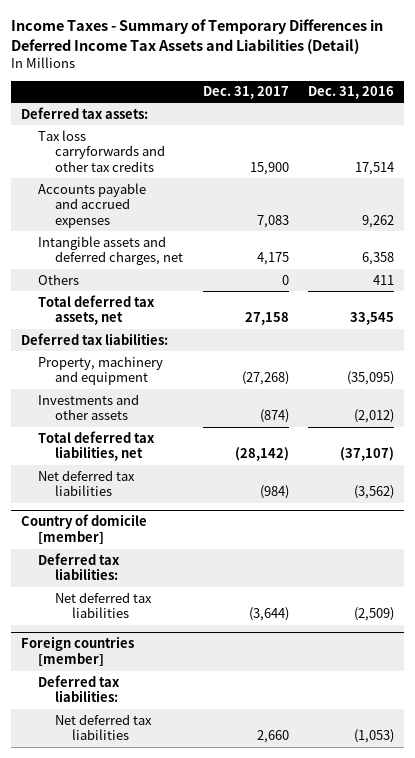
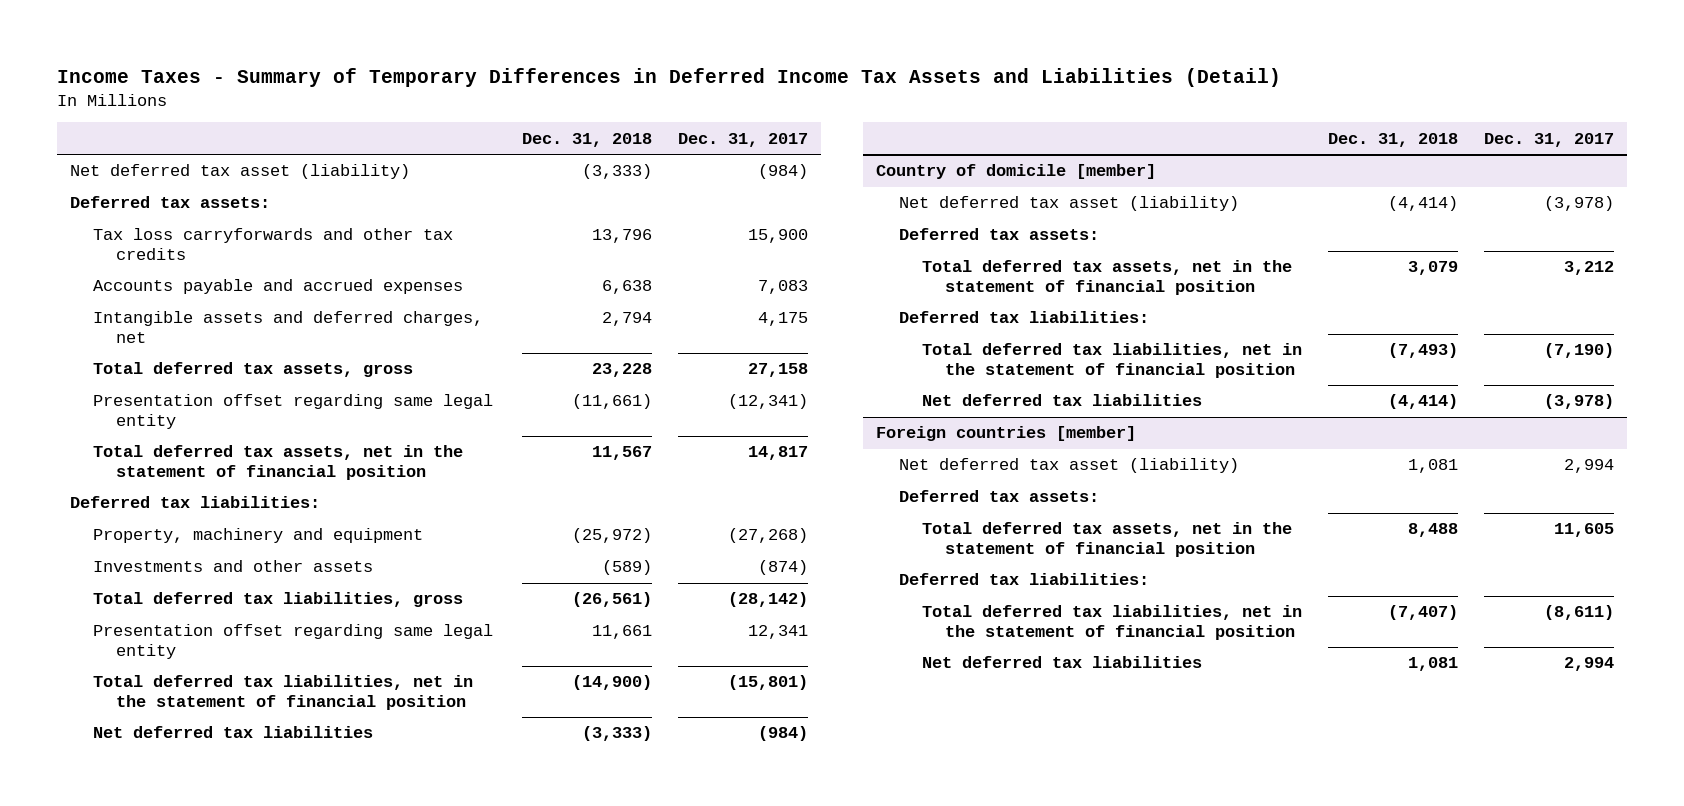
- | Dec. 31, 2017 | Dec. 31, 2016
+ | Dec. 31, 2018 | Dec. 31, 2017
+ Net deferred tax asset (liability) | (3,333) | (984)
- Others | 0 | 411
- Total deferred tax assets, net | 27,158 | 33,545
+ Total deferred tax assets, gross | 23,228 | 27,158
+ Presentation offset regarding same legal entity | (11,661) | (12,341)
+ Total deferred tax assets, net in the statement of financial position | 11,567 | 14,817
- Total deferred tax liabilities, net | (28,142) | (37,107)
+ Total deferred tax liabilities, gross | (26,561) | (28,142)
+ Presentation offset regarding same legal entity | 11,661 | 12,341
+ Total deferred tax liabilities, net in the statement of financial position | (14,900) | (15,801)
@ Country of domicile [member]
+ Net deferred tax asset (liability) | (4,414) | (3,978)
+ Deferred tax assets:
+ Total deferred tax assets, net in the statement of financial position | 3,079 | 3,212
- Net deferred tax liabilities | (3,644) | (2,509)
+ Total deferred tax liabilities, net in the statement of financial position | (7,493) | (7,190)
+ Net deferred tax liabilities | (4,414) | (3,978)
@ Foreign countries [member]
+ Net deferred tax asset (liability) | 1,081 | 2,994
+ Deferred tax assets:
+ Total deferred tax assets, net in the statement of financial position | 8,488 | 11,605
- Net deferred tax liabilities | 2,660 | (1,053)
+ Total deferred tax liabilities, net in the statement of financial position | (7,407) | (8,611)
+ Net deferred tax liabilities | 1,081 | 2,994

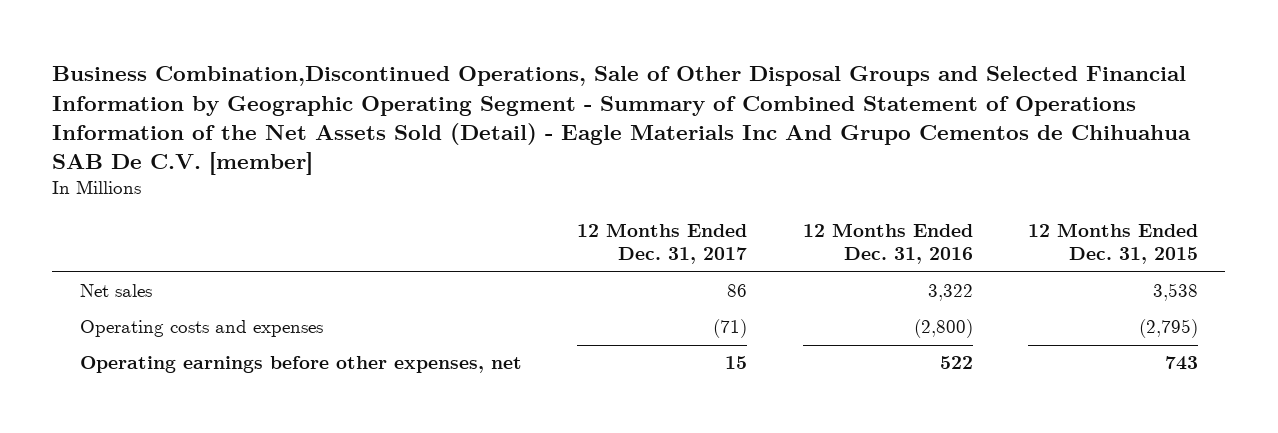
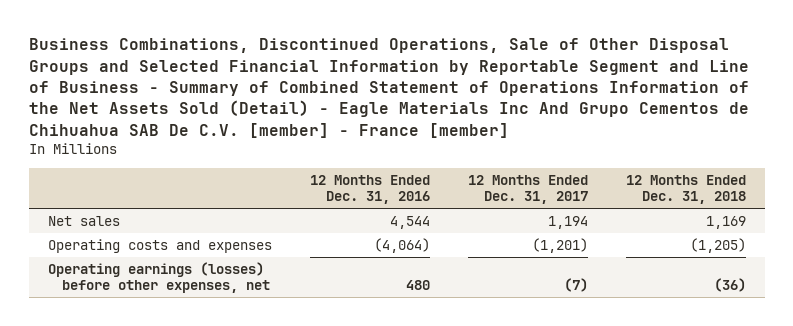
- Business Combination,Discontinued Operations, Sale of Other Disposal Groups and Selected Financial Information by Geographic Operating Segment - Summary of Combined Statement of Operations Information of the Net Assets Sold (Detail) - Eagle Materials Inc And Grupo Cementos de Chihuahua SAB De C.V. [member]
+ Business Combinations, Discontinued Operations, Sale of Other Disposal Groups and Selected Financial Information by Reportable Segment and Line of Business - Summary of Combined Statement of Operations Information of the Net Assets Sold (Detail) - Eagle Materials Inc And Grupo Cementos de Chihuahua SAB De C.V. [member] - France [member]
- | 12 Months Ended Dec. 31, 2017 | 12 Months Ended Dec. 31, 2016 | 12 Months Ended Dec. 31, 2015
+ | 12 Months Ended Dec. 31, 2016 | 12 Months Ended Dec. 31, 2017 | 12 Months Ended Dec. 31, 2018
- Net sales | 86 | 3,322 | 3,538
- Operating costs and expenses | (71) | (2,800) | (2,795)
- Operating earnings before other expenses, net | 15 | 522 | 743
+ Net sales | 4,544 | 1,194 | 1,169
+ Operating costs and expenses | (4,064) | (1,201) | (1,205)
+ Operating earnings (losses) before other expenses, net | 480 | (7) | (36)

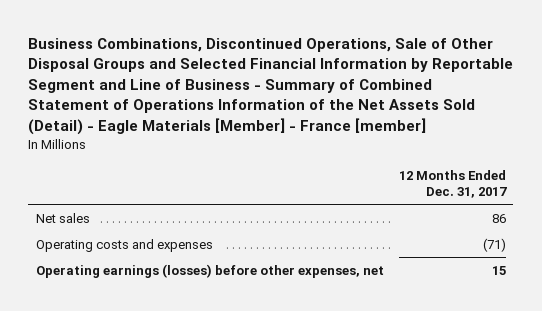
- Business Combinations, Discontinued Operations, Sale of Other Disposal Groups and Selected Financial Information by Reportable Segment and Line of Business - Summary of Combined Statement of Operations Information of the Net Assets Sold (Detail) - Eagle Materials Inc And Grupo Cementos de Chihuahua SAB De C.V. [member] - France [member]
+ Business Combinations, Discontinued Operations, Sale of Other Disposal Groups and Selected Financial Information by Reportable Segment and Line of Business - Summary of Combined Statement of Operations Information of the Net Assets Sold (Detail) - Eagle Materials [Member] - France [member]
- | 12 Months Ended Dec. 31, 2016 | 12 Months Ended Dec. 31, 2017 | 12 Months Ended Dec. 31, 2018
+ | 12 Months Ended Dec. 31, 2017
- Net sales | 4,544 | 1,194 | 1,169
- Operating costs and expenses | (4,064) | (1,201) | (1,205)
- Operating earnings (losses) before other expenses, net | 480 | (7) | (36)
+ Net sales | 86
+ Operating costs and expenses | (71)
+ Operating earnings (losses) before other expenses, net | 15

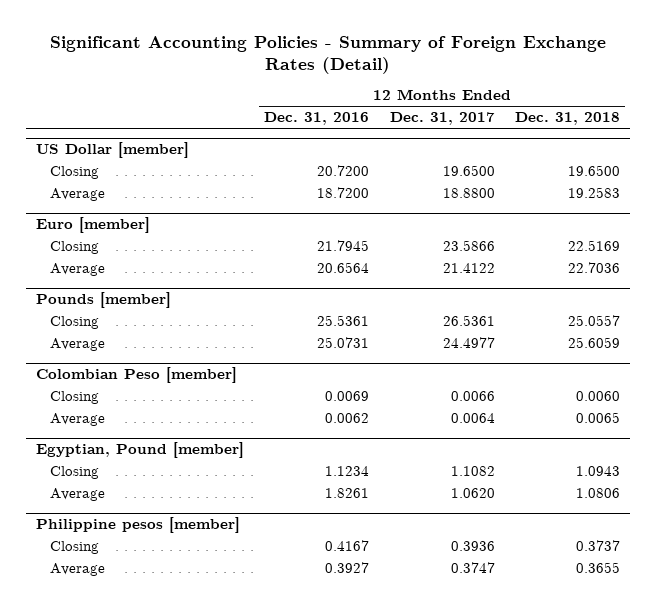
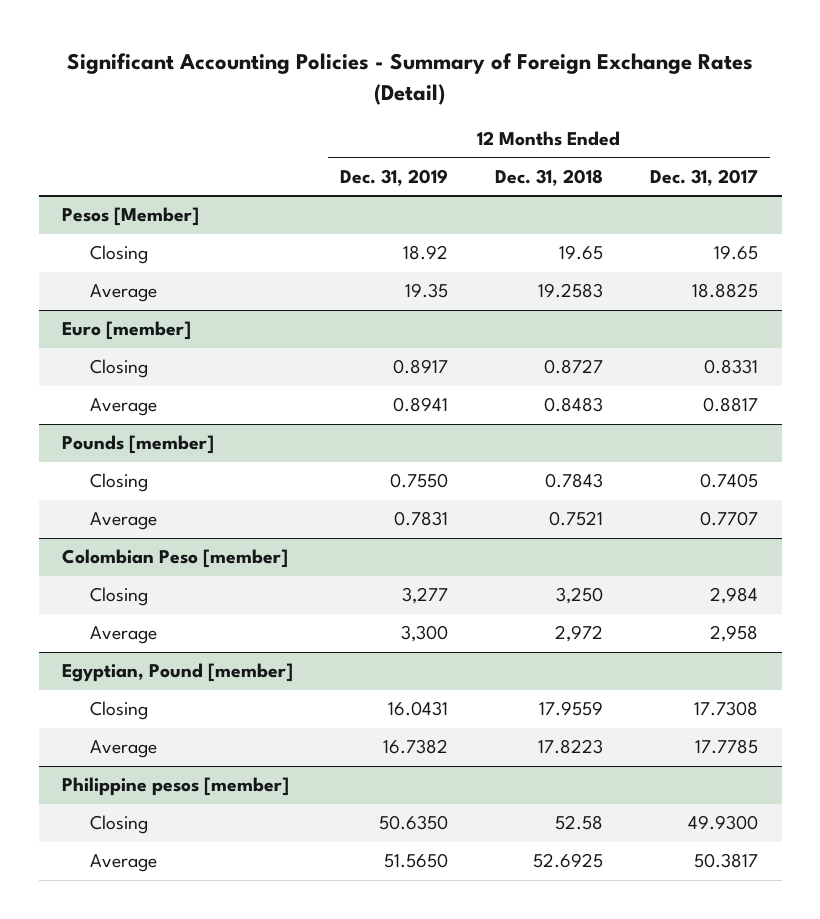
- | 12 Months Ended Dec. 31, 2016 | 12 Months Ended Dec. 31, 2017 | 12 Months Ended Dec. 31, 2018
+ | 12 Months Ended Dec. 31, 2019 | 12 Months Ended Dec. 31, 2018 | 12 Months Ended Dec. 31, 2017
- US Dollar [member]
- Closing | 20.7200 | 19.6500 | 19.6500
- Average | 18.7200 | 18.8800 | 19.2583
+ Pesos [Member]
+ Closing | 18.92 | 19.65 | 19.65
+ Average | 19.35 | 19.2583 | 18.8825
@ Euro [member]
- Closing | 21.7945 | 23.5866 | 22.5169
- Average | 20.6564 | 21.4122 | 22.7036
+ Closing | 0.8917 | 0.8727 | 0.8331
+ Average | 0.8941 | 0.8483 | 0.8817
@ Pounds [member]
- Closing | 25.5361 | 26.5361 | 25.0557
- Average | 25.0731 | 24.4977 | 25.6059
+ Closing | 0.7550 | 0.7843 | 0.7405
+ Average | 0.7831 | 0.7521 | 0.7707
@ Colombian Peso [member]
- Closing | 0.0069 | 0.0066 | 0.0060
- Average | 0.0062 | 0.0064 | 0.0065
+ Closing | 3,277 | 3,250 | 2,984
+ Average | 3,300 | 2,972 | 2,958
@ Egyptian, Pound [member]
- Closing | 1.1234 | 1.1082 | 1.0943
- Average | 1.8261 | 1.0620 | 1.0806
+ Closing | 16.0431 | 17.9559 | 17.7308
+ Average | 16.7382 | 17.8223 | 17.7785
@ Philippine pesos [member]
- Closing | 0.4167 | 0.3936 | 0.3737
- Average | 0.3927 | 0.3747 | 0.3655
+ Closing | 50.6350 | 52.58 | 49.9300
+ Average | 51.5650 | 52.6925 | 50.3817

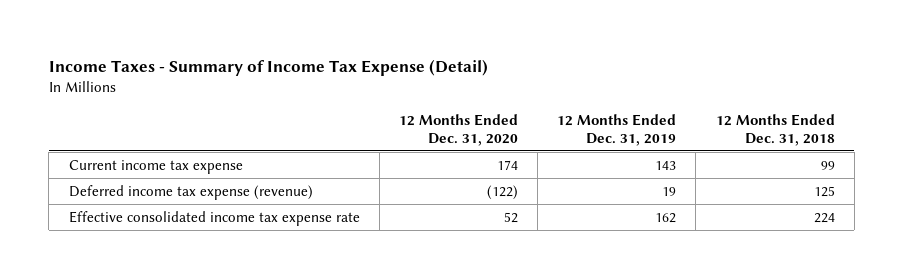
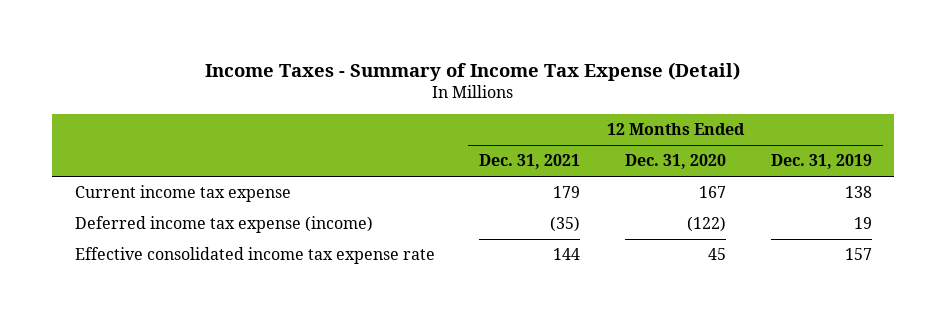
- | 12 Months Ended Dec. 31, 2020 | 12 Months Ended Dec. 31, 2019 | 12 Months Ended Dec. 31, 2018
+ | 12 Months Ended Dec. 31, 2021 | 12 Months Ended Dec. 31, 2020 | 12 Months Ended Dec. 31, 2019
- Current income tax expense | 174 | 143 | 99
- Deferred income tax expense (revenue) | (122) | 19 | 125
- Effective consolidated income tax expense rate | 52 | 162 | 224
+ Current income tax expense | 179 | 167 | 138
+ Deferred income tax expense (income) | (35) | (122) | 19
+ Effective consolidated income tax expense rate | 144 | 45 | 157

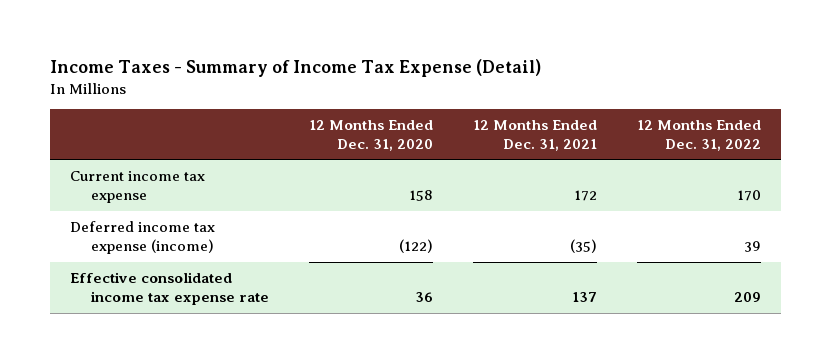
- | 12 Months Ended Dec. 31, 2021 | 12 Months Ended Dec. 31, 2020 | 12 Months Ended Dec. 31, 2019
+ | 12 Months Ended Dec. 31, 2020 | 12 Months Ended Dec. 31, 2021 | 12 Months Ended Dec. 31, 2022
- Current income tax expense | 179 | 167 | 138
+ Current income tax expense | 158 | 172 | 170
- Effective consolidated income tax expense rate | 144 | 45 | 157
+ Effective consolidated income tax expense rate | 36 | 137 | 209

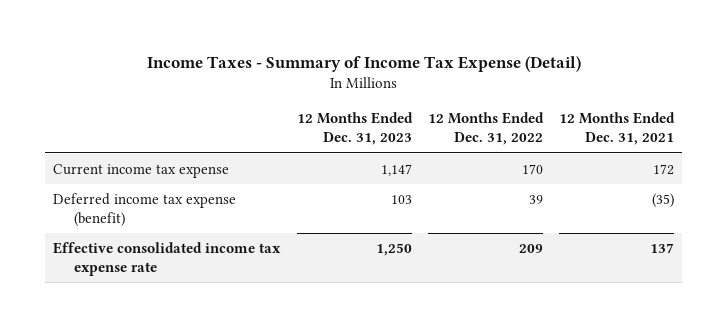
- | 12 Months Ended Dec. 31, 2020 | 12 Months Ended Dec. 31, 2021 | 12 Months Ended Dec. 31, 2022
+ | 12 Months Ended Dec. 31, 2023 | 12 Months Ended Dec. 31, 2022 | 12 Months Ended Dec. 31, 2021
- Deferred income tax expense (income) | (122) | (35) | 39
+ Deferred income tax expense (benefit) | 103 | 39 | (35)

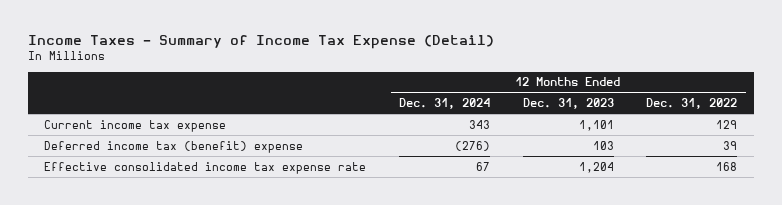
- | 12 Months Ended Dec. 31, 2023 | 12 Months Ended Dec. 31, 2022 | 12 Months Ended Dec. 31, 2021
+ | 12 Months Ended Dec. 31, 2024 | 12 Months Ended Dec. 31, 2023 | 12 Months Ended Dec. 31, 2022
- Current income tax expense | 1,147 | 170 | 172
- Deferred income tax expense (benefit) | 103 | 39 | (35)
- Effective consolidated income tax expense rate | 1,250 | 209 | 137
+ Current income tax expense | 343 | 1,101 | 129
+ Deferred income tax (benefit) expense | (276) | 103 | 39
+ Effective consolidated income tax expense rate | 67 | 1,204 | 168

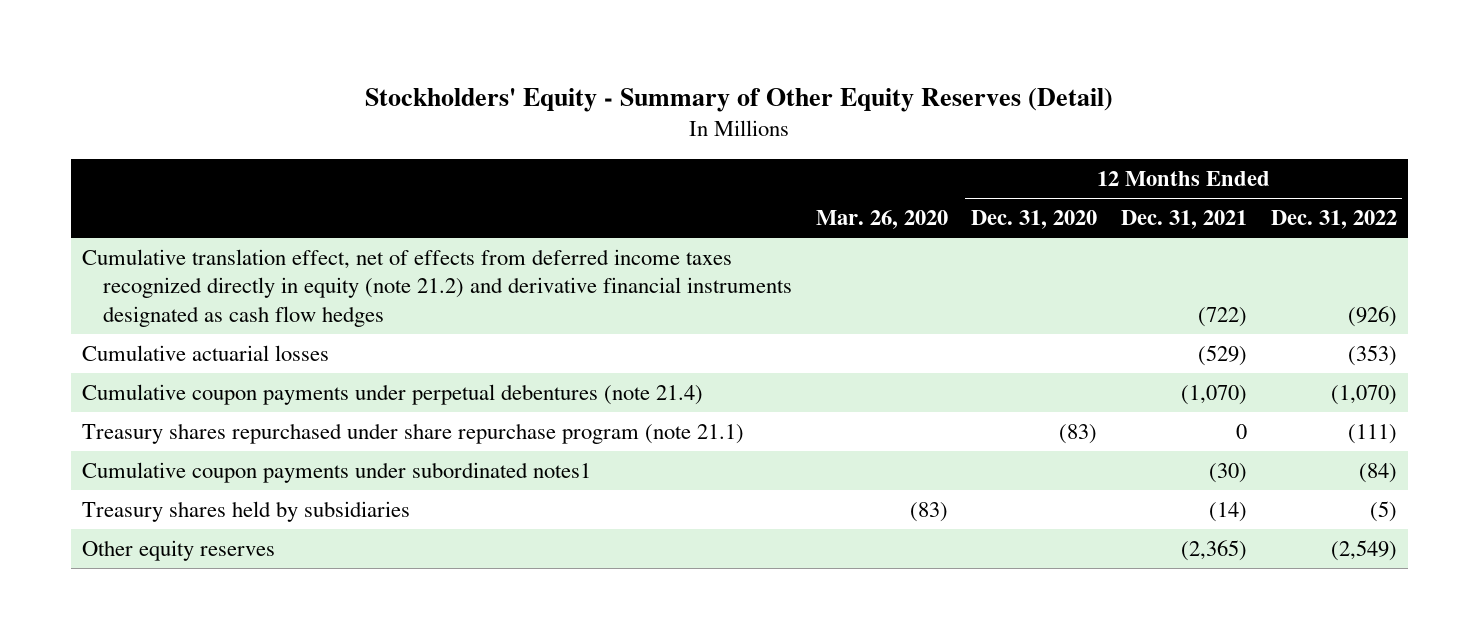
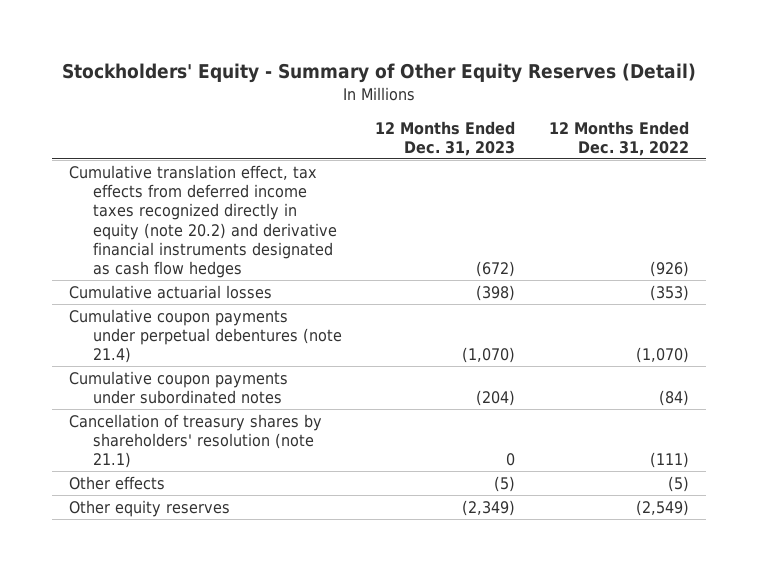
- | Mar. 26, 2020 | 12 Months Ended Dec. 31, 2020 | 12 Months Ended Dec. 31, 2021 | 12 Months Ended Dec. 31, 2022
+ | 12 Months Ended Dec. 31, 2023 | 12 Months Ended Dec. 31, 2022
- Cumulative translation effect, net of effects from deferred income taxes recognized directly in equity (note 21.2) and derivative financial instruments designated as cash flow hedges | | | (722) | (926)
+ Cumulative translation effect, tax effects from deferred income taxes recognized directly in equity (note 20.2) and derivative financial instruments designated as cash flow hedges | (672) | (926)
- Treasury shares repurchased under share repurchase program (note 21.1) | | (83) | 0 | (111)
- Cumulative coupon payments under subordinated notes1 | | | (30) | (84)
- Treasury shares held by subsidiaries | (83) | | (14) | (5)
+ Cumulative coupon payments under subordinated notes | (204) | (84)
+ Cancellation of treasury shares by shareholders' resolution (note 21.1) | 0 | (111)
+ Other effects | (5) | (5)

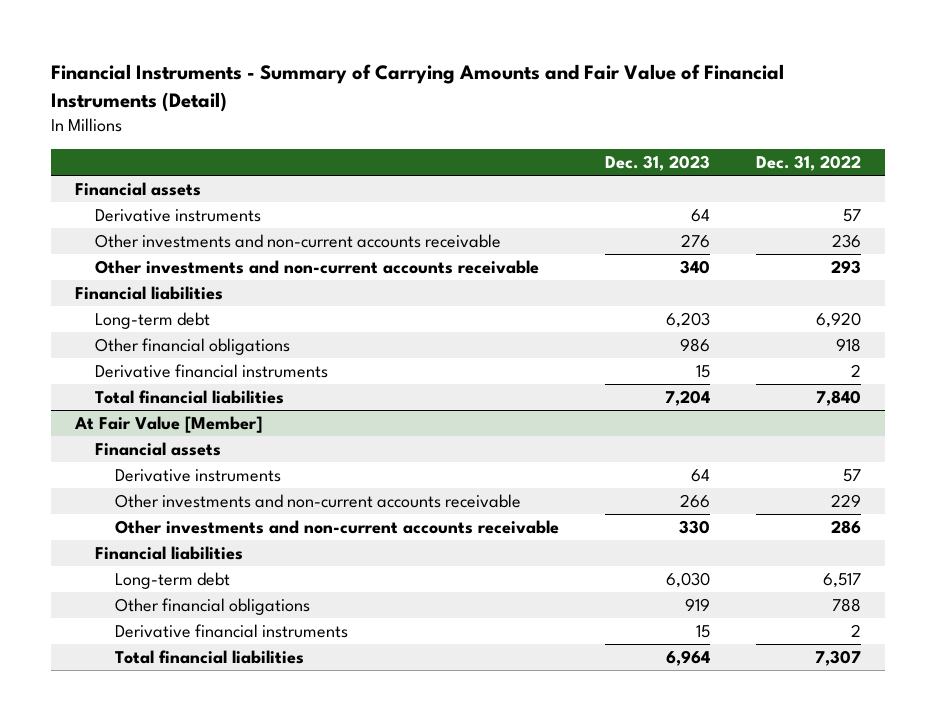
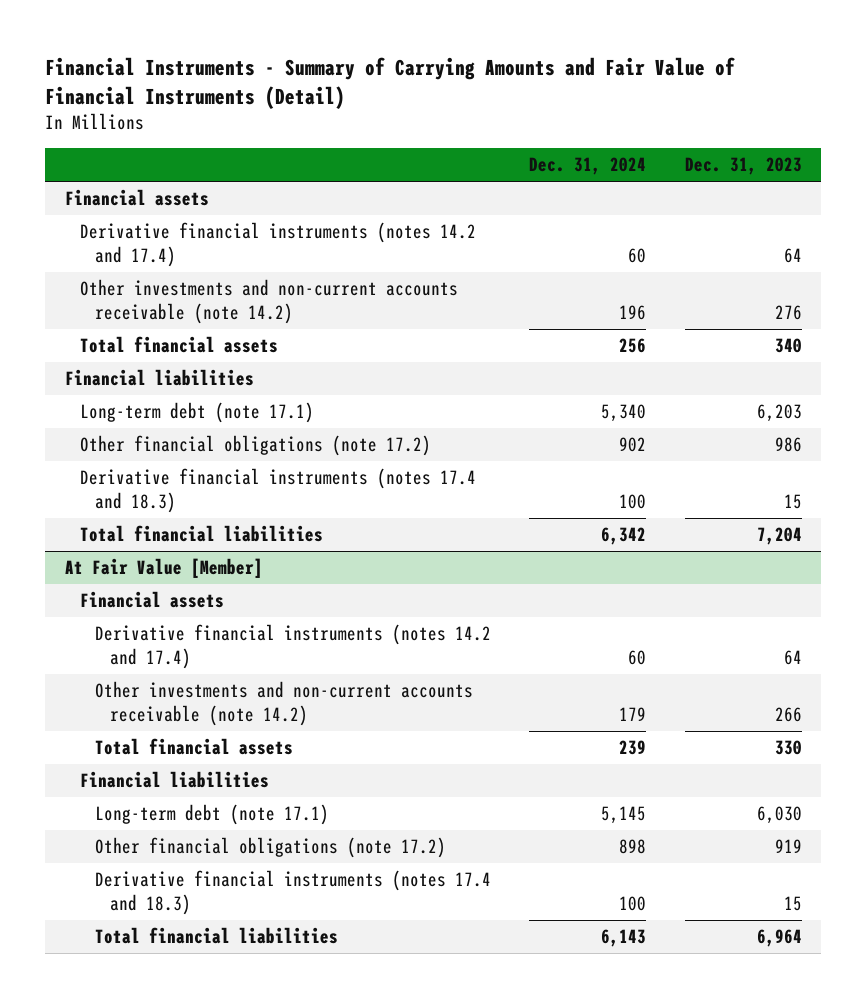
- | Dec. 31, 2023 | Dec. 31, 2022
+ | Dec. 31, 2024 | Dec. 31, 2023
- Derivative instruments | 64 | 57
- Other investments and non-current accounts receivable | 276 | 236
- Other investments and non-current accounts receivable | 340 | 293
+ Derivative financial instruments (notes 14.2 and 17.4) | 60 | 64
+ Other investments and non-current accounts receivable (note 14.2) | 196 | 276
+ Total financial assets | 256 | 340
- Long-term debt | 6,203 | 6,920
- Other financial obligations | 986 | 918
- Derivative financial instruments | 15 | 2
+ Long-term debt (note 17.1) | 5,340 | 6,203
+ Other financial obligations (note 17.2) | 902 | 986
+ Derivative financial instruments (notes 17.4 and 18.3) | 100 | 15
@ At Fair Value [Member]
- Derivative instruments | 64 | 57
- Other investments and non-current accounts receivable | 266 | 229
- Other investments and non-current accounts receivable | 330 | 286
+ Derivative financial instruments (notes 14.2 and 17.4) | 60 | 64
+ Other investments and non-current accounts receivable (note 14.2) | 179 | 266
+ Total financial assets | 239 | 330
- Long-term debt | 6,030 | 6,517
- Other financial obligations | 919 | 788
- Derivative financial instruments | 15 | 2
+ Long-term debt (note 17.1) | 5,145 | 6,030
+ Other financial obligations (note 17.2) | 898 | 919
+ Derivative financial instruments (notes 17.4 and 18.3) | 100 | 15

